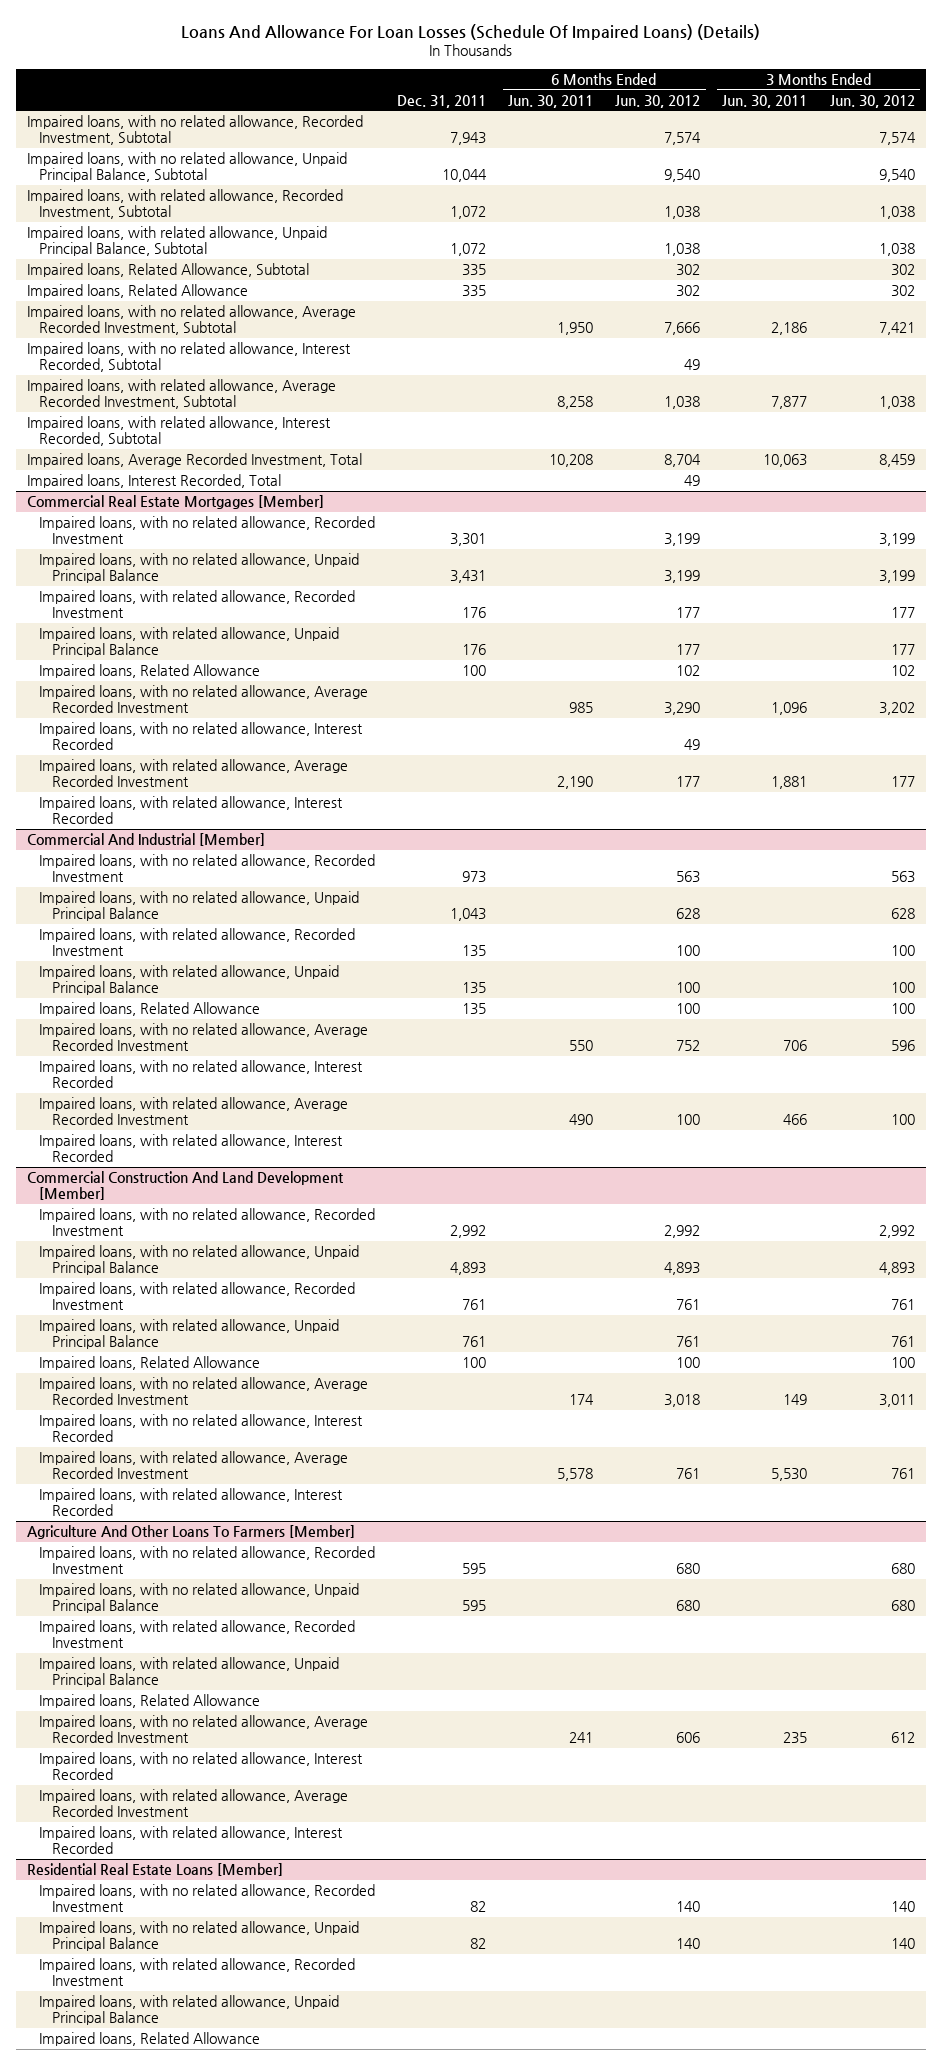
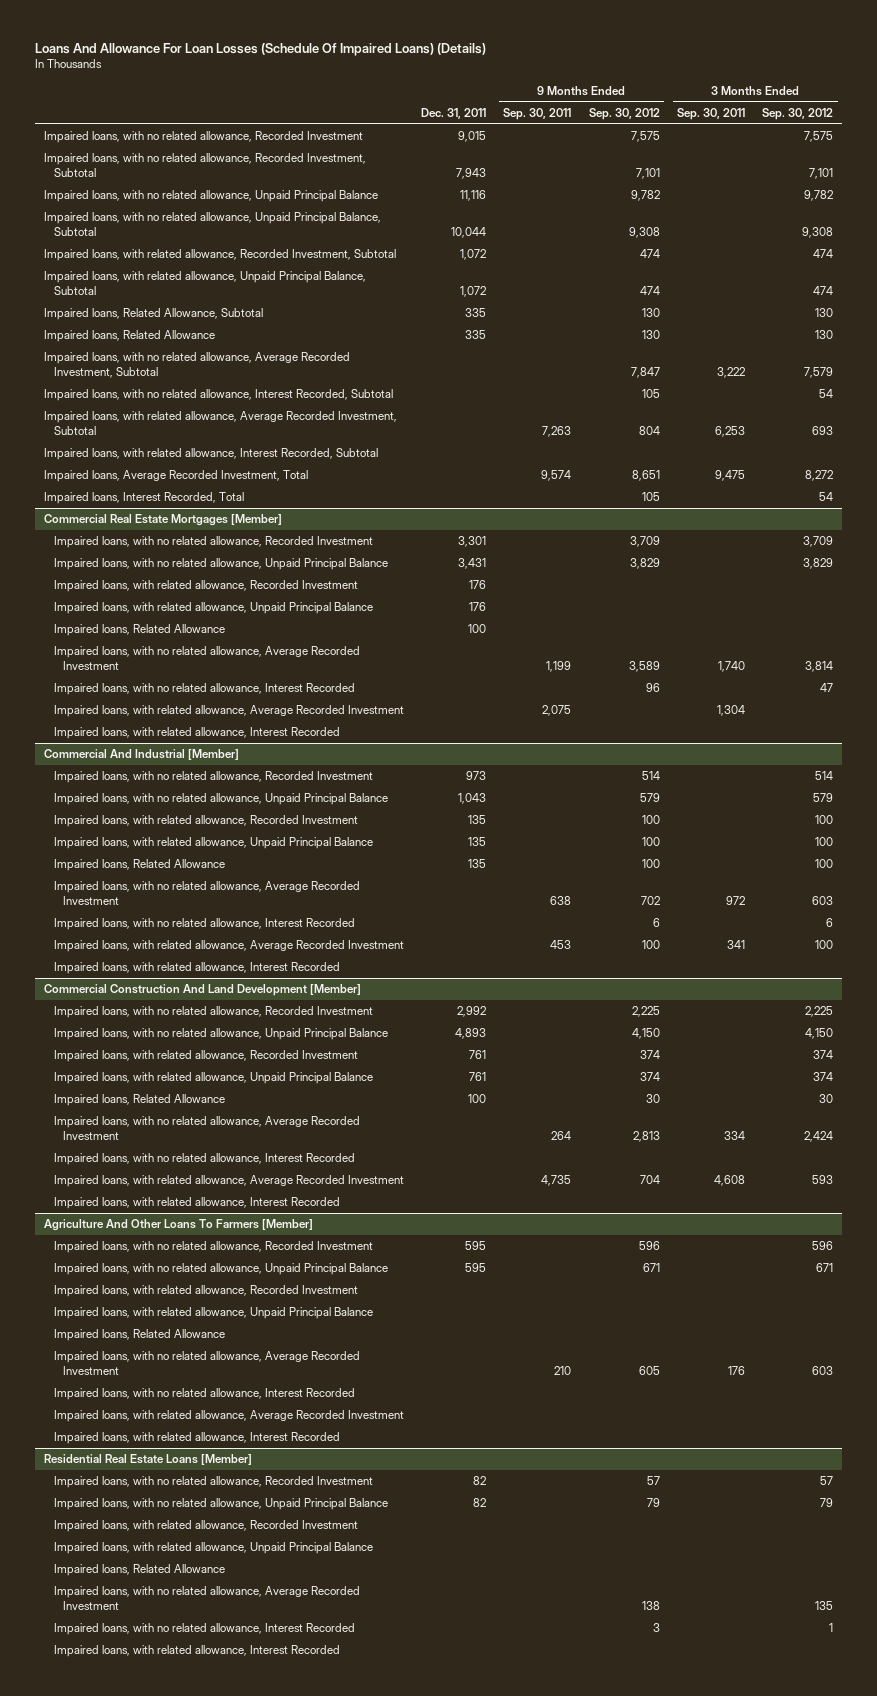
- | Dec. 31, 2011 | 6 Months Ended Jun. 30, 2011 | 6 Months Ended Jun. 30, 2012 | 3 Months Ended Jun. 30, 2011 | 3 Months Ended Jun. 30, 2012
+ | Dec. 31, 2011 | 9 Months Ended Sep. 30, 2011 | 9 Months Ended Sep. 30, 2012 | 3 Months Ended Sep. 30, 2011 | 3 Months Ended Sep. 30, 2012
+ Impaired loans, with no related allowance, Recorded Investment | 9,015 | | 7,575 | | 7,575
+ Impaired loans, with no related allowance, Unpaid Principal Balance | 11,116 | | 9,782 | | 9,782
@ Residential Real Estate Loans [Member]
+ Impaired loans, with no related allowance, Average Recorded Investment | | | 138 | | 135
+ Impaired loans, with no related allowance, Interest Recorded | | | 3 | | 1
+ Impaired loans, with related allowance, Interest Recorded

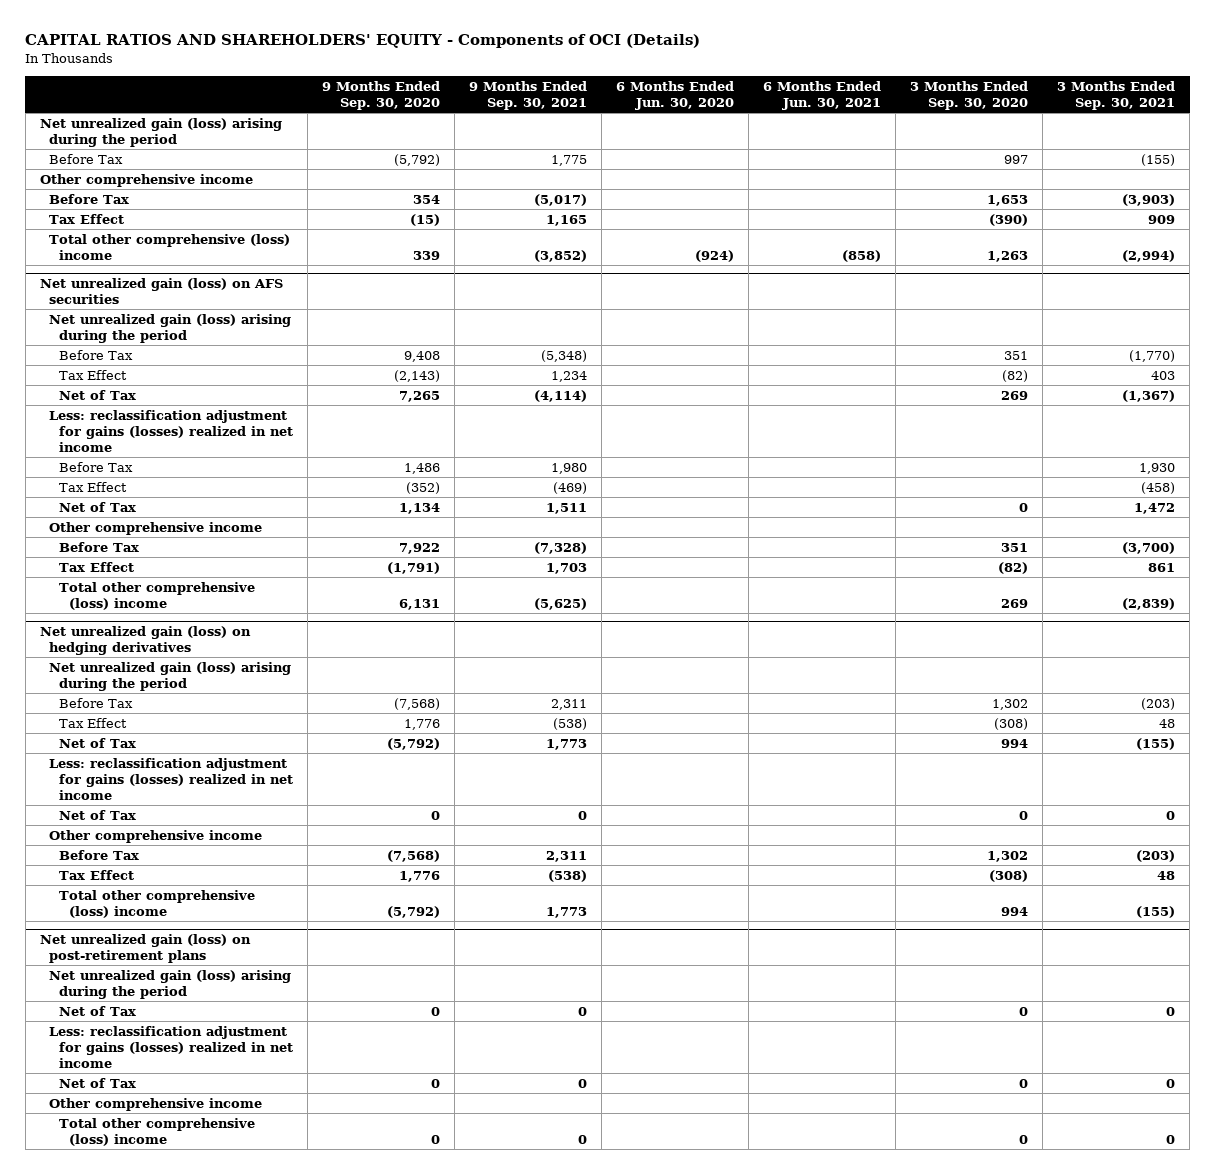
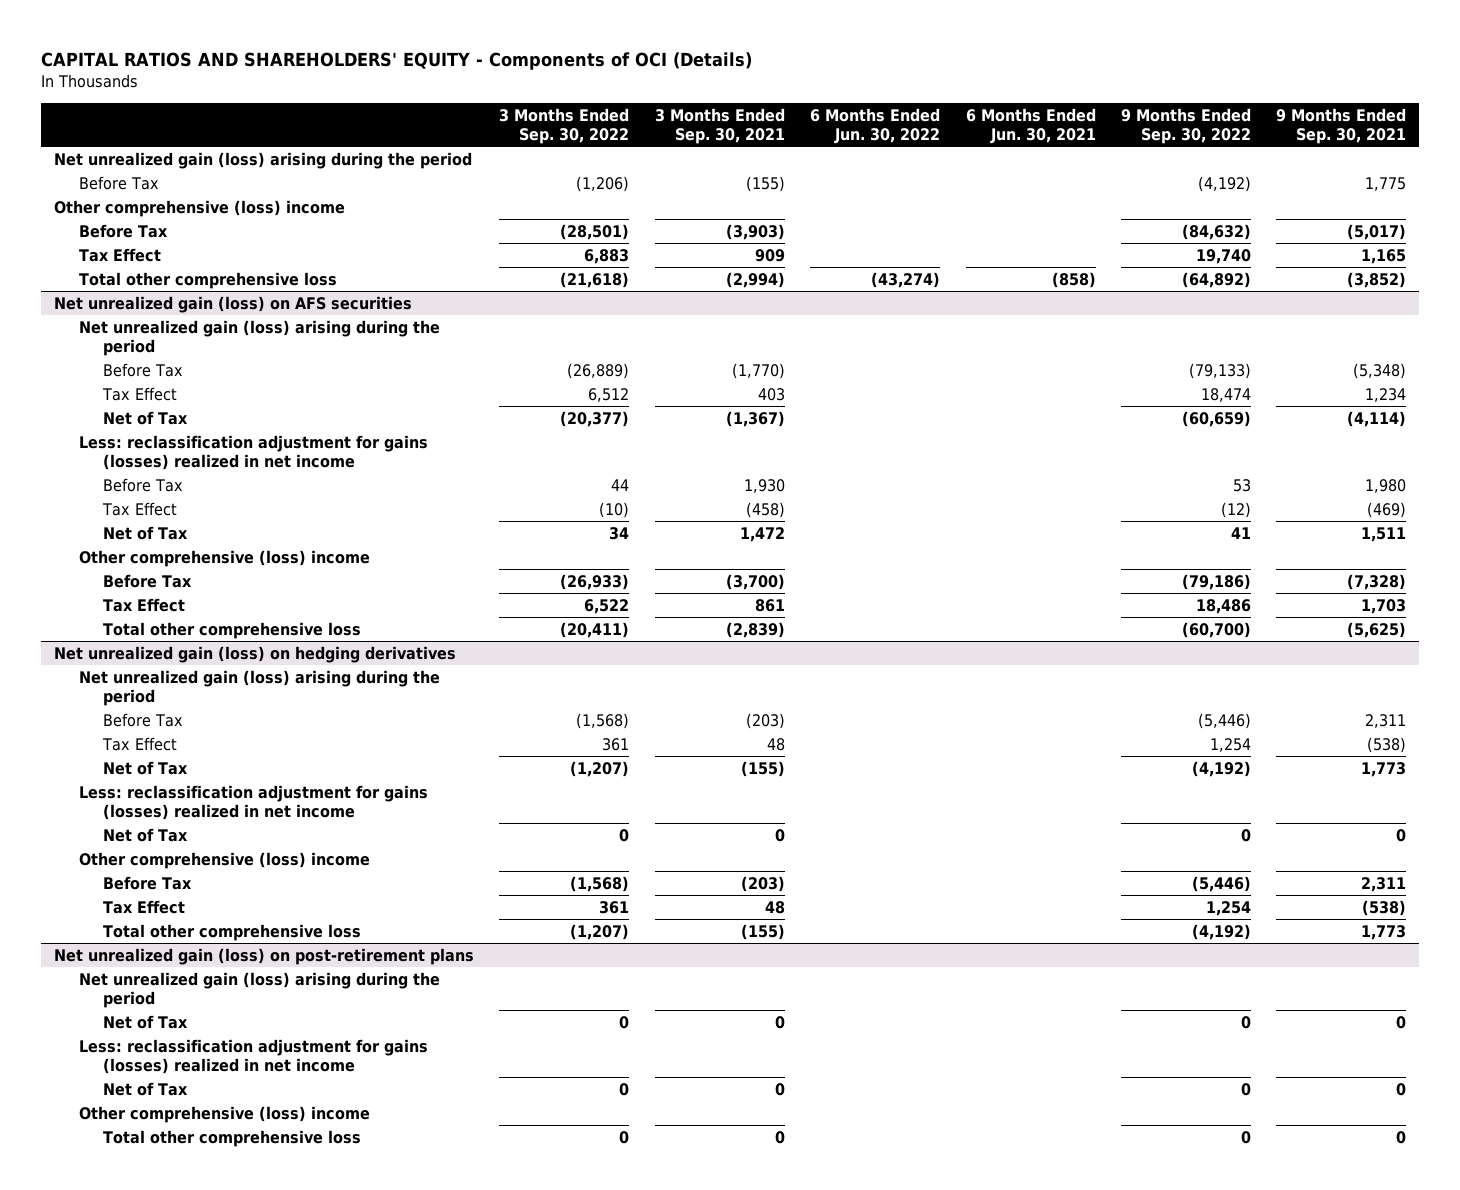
- | 9 Months Ended Sep. 30, 2020 | 9 Months Ended Sep. 30, 2021 | 6 Months Ended Jun. 30, 2020 | 6 Months Ended Jun. 30, 2021 | 3 Months Ended Sep. 30, 2020 | 3 Months Ended Sep. 30, 2021
+ | 3 Months Ended Sep. 30, 2022 | 3 Months Ended Sep. 30, 2021 | 6 Months Ended Jun. 30, 2022 | 6 Months Ended Jun. 30, 2021 | 9 Months Ended Sep. 30, 2022 | 9 Months Ended Sep. 30, 2021
- Other comprehensive income
+ Other comprehensive (loss) income
- Total other comprehensive (loss) income | 339 | (3,852) | (924) | (858) | 1,263 | (2,994)
+ Total other comprehensive loss | (21,618) | (2,994) | (43,274) | (858) | (64,892) | (3,852)
@ Net unrealized gain (loss) on AFS securities
- Other comprehensive income
+ Other comprehensive (loss) income
- Total other comprehensive (loss) income | 6,131 | (5,625) | | | 269 | (2,839)
+ Total other comprehensive loss | (20,411) | (2,839) | | | (60,700) | (5,625)
@ Net unrealized gain (loss) on hedging derivatives
- Other comprehensive income
+ Other comprehensive (loss) income
- Total other comprehensive (loss) income | (5,792) | 1,773 | | | 994 | (155)
+ Total other comprehensive loss | (1,207) | (155) | | | (4,192) | 1,773
@ Net unrealized gain (loss) on post-retirement plans
- Other comprehensive income
- Total other comprehensive (loss) income | 0 | 0 | | | 0 | 0
+ Other comprehensive (loss) income
+ Total other comprehensive loss | 0 | 0 | | | 0 | 0

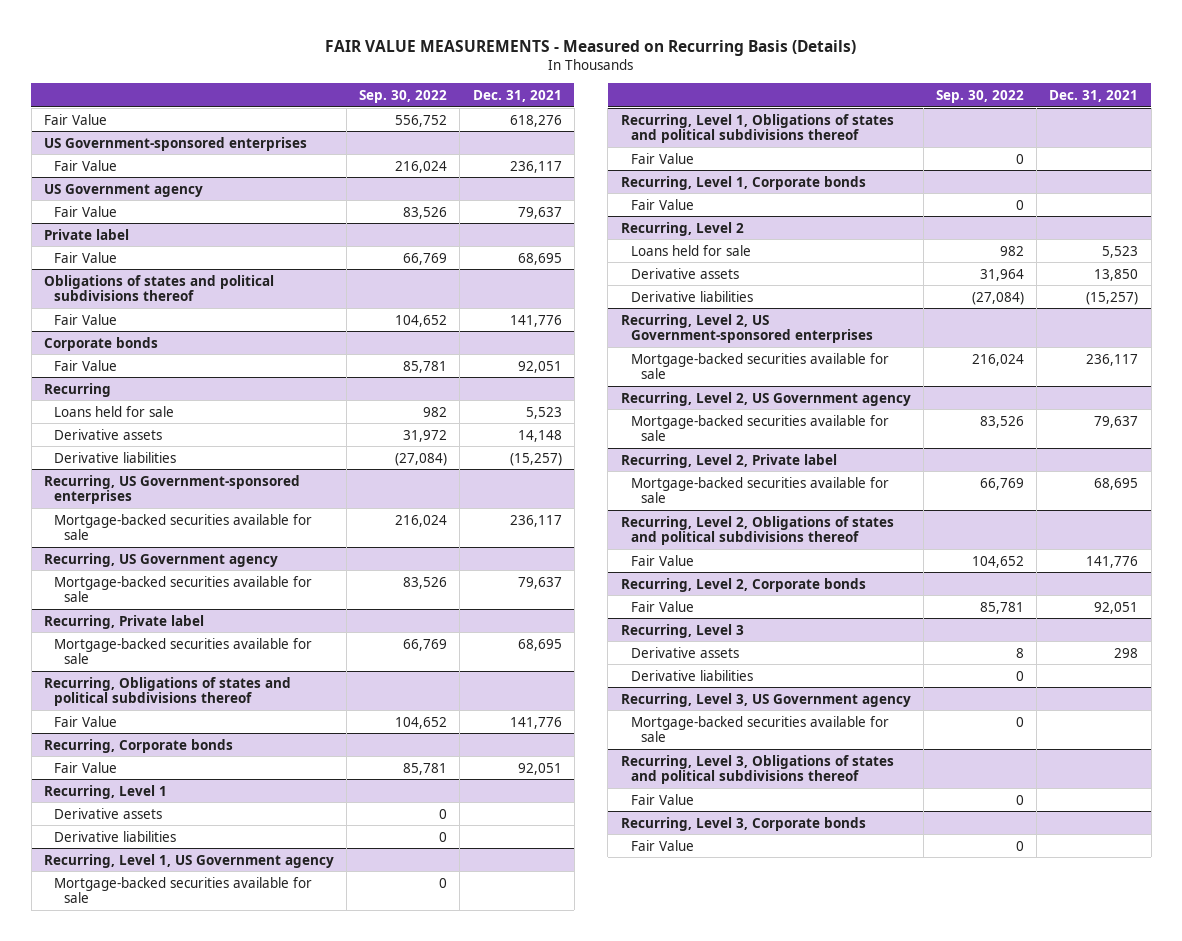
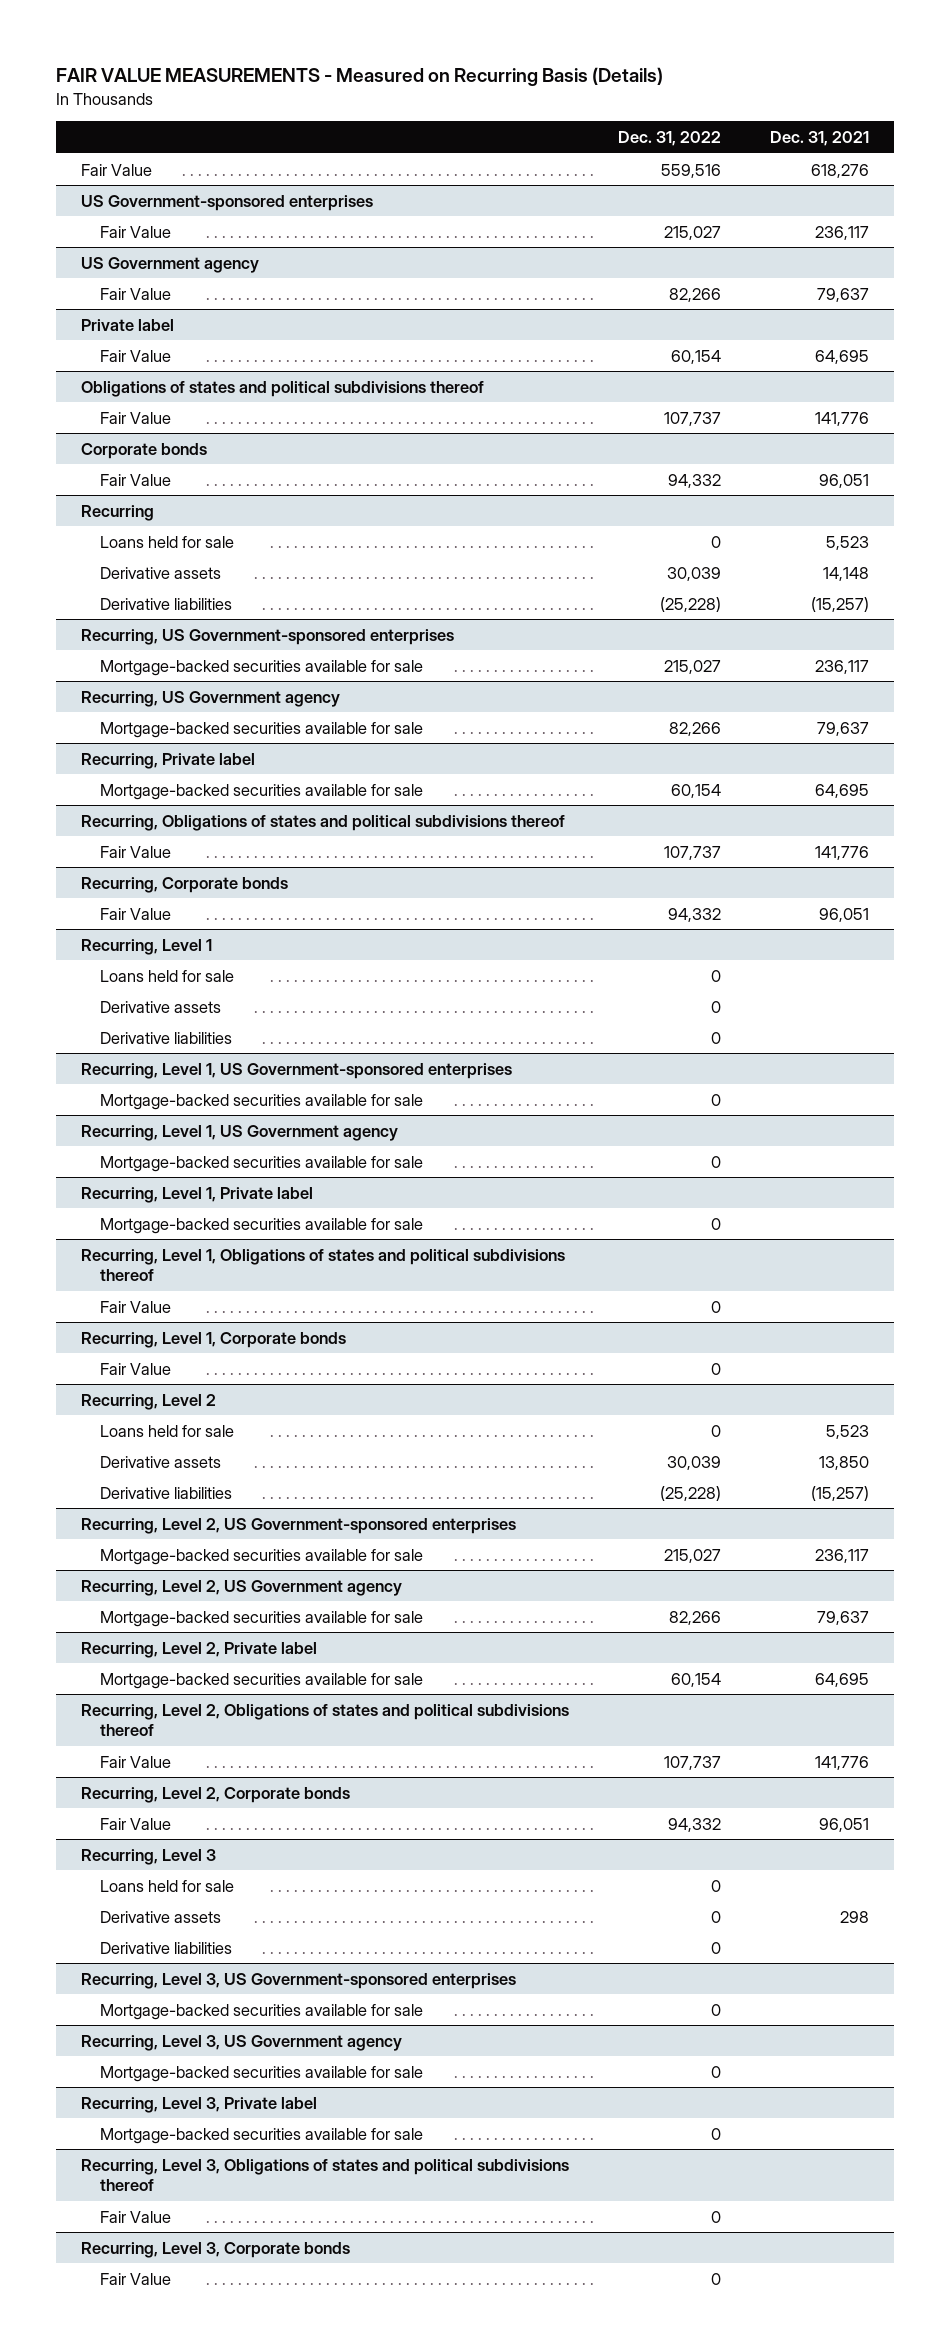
- | Sep. 30, 2022 | Dec. 31, 2021
+ | Dec. 31, 2022 | Dec. 31, 2021
@ Private label
- Fair Value | 66,769 | 68,695
+ Fair Value | 60,154 | 64,695
@ Corporate bonds
- Fair Value | 85,781 | 92,051
+ Fair Value | 94,332 | 96,051
@ Recurring, Private label
- Mortgage-backed securities available for sale | 66,769 | 68,695
+ Mortgage-backed securities available for sale | 60,154 | 64,695
@ Recurring, Corporate bonds
- Fair Value | 85,781 | 92,051
+ Fair Value | 94,332 | 96,051
@ Recurring, Level 1
+ Loans held for sale | 0 |
+ Recurring, Level 1, US Government-sponsored enterprises
+ Mortgage-backed securities available for sale | 0 |
+ Recurring, Level 1, Private label
+ Mortgage-backed securities available for sale | 0 |
@ Recurring, Level 2, Private label
- Mortgage-backed securities available for sale | 66,769 | 68,695
+ Mortgage-backed securities available for sale | 60,154 | 64,695
@ Recurring, Level 2, Corporate bonds
- Fair Value | 85,781 | 92,051
+ Fair Value | 94,332 | 96,051
@ Recurring, Level 3
+ Loans held for sale | 0 |
+ Recurring, Level 3, US Government-sponsored enterprises
+ Mortgage-backed securities available for sale | 0 |
+ Recurring, Level 3, Private label
+ Mortgage-backed securities available for sale | 0 |

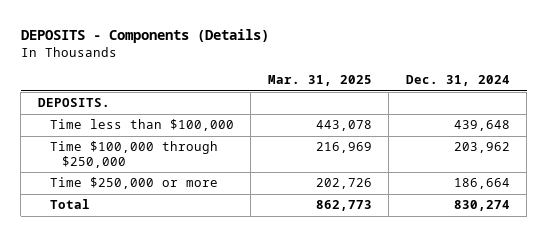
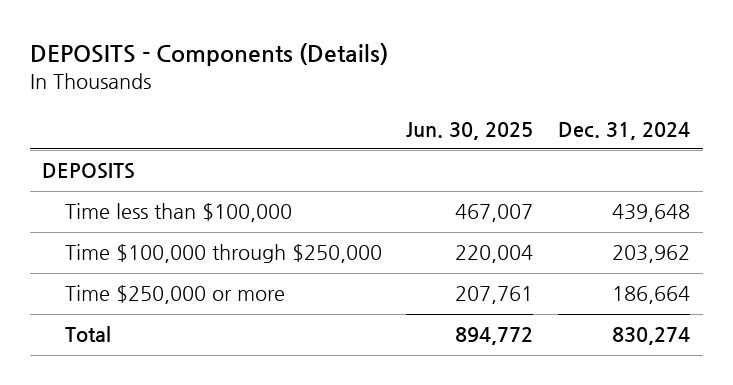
- | Mar. 31, 2025 | Dec. 31, 2024
+ | Jun. 30, 2025 | Dec. 31, 2024
- DEPOSITS.
+ DEPOSITS

